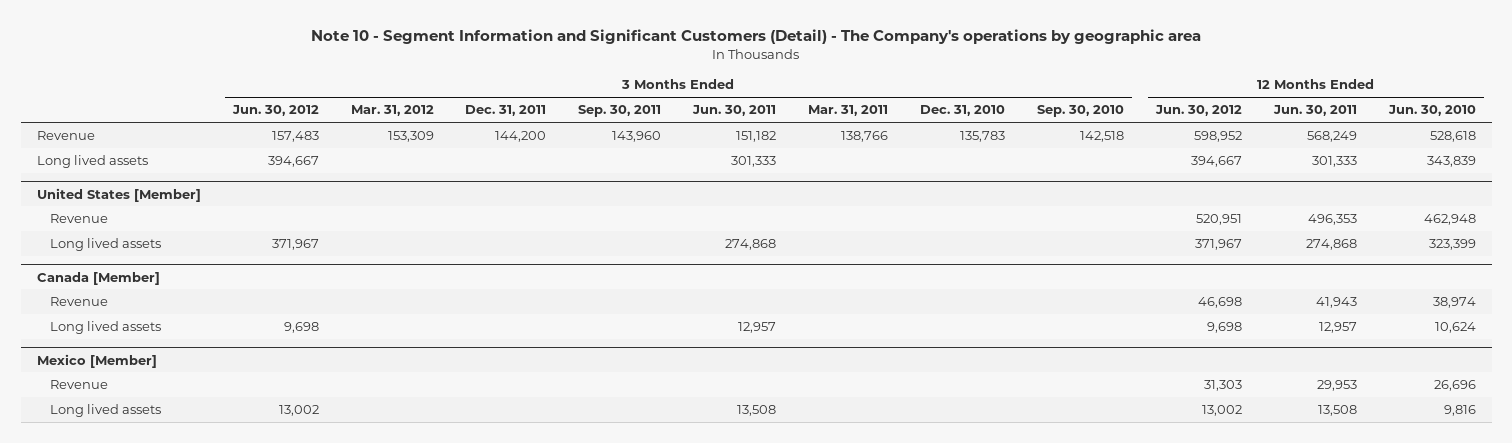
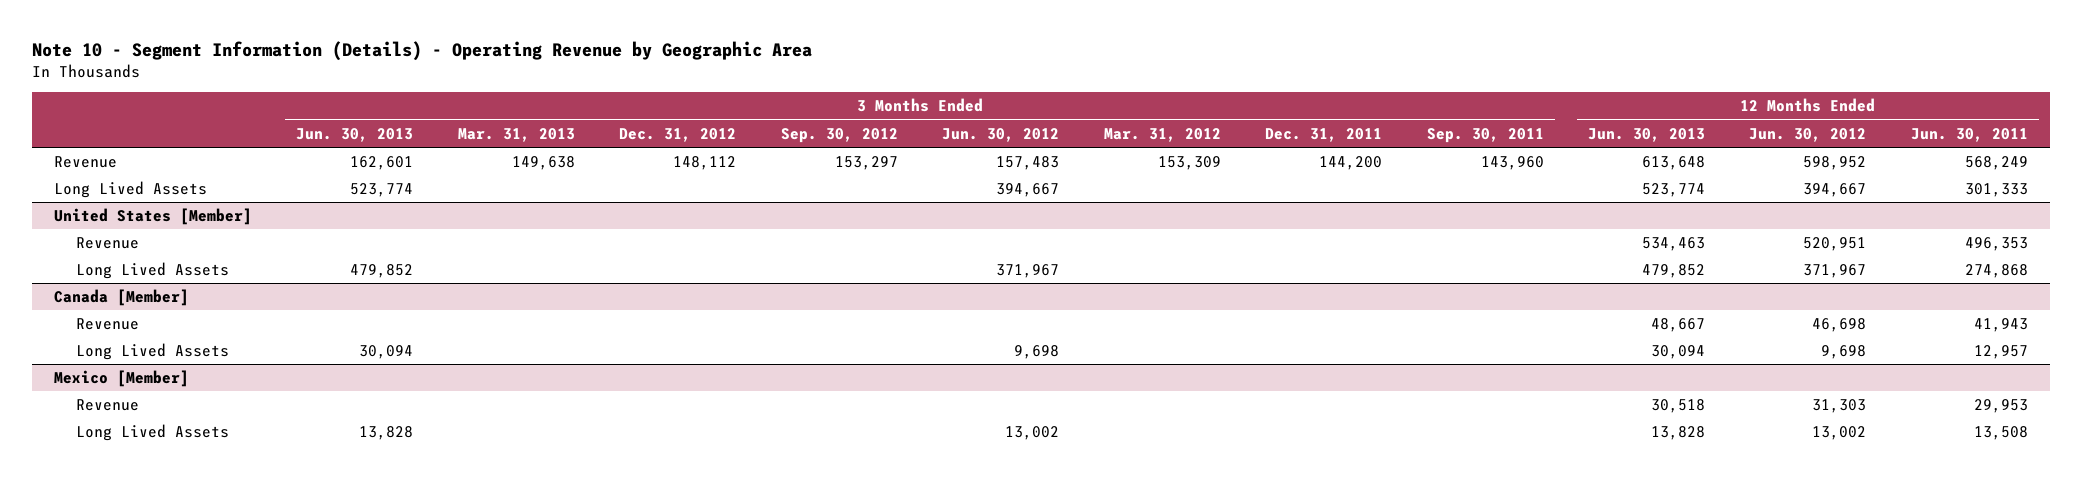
- Note 10 - Segment Information and Significant Customers (Detail) - The Company's operations by geographic area
+ Note 10 - Segment Information (Details) - Operating Revenue by Geographic Area
- | 3 Months Ended Jun. 30, 2012 | 3 Months Ended Mar. 31, 2012 | 3 Months Ended Dec. 31, 2011 | 3 Months Ended Sep. 30, 2011 | 3 Months Ended Jun. 30, 2011 | 3 Months Ended Mar. 31, 2011 | 3 Months Ended Dec. 31, 2010 | 3 Months Ended Sep. 30, 2010 | 12 Months Ended Jun. 30, 2012 | 12 Months Ended Jun. 30, 2011 | 12 Months Ended Jun. 30, 2010
+ | 3 Months Ended Jun. 30, 2013 | 3 Months Ended Mar. 31, 2013 | 3 Months Ended Dec. 31, 2012 | 3 Months Ended Sep. 30, 2012 | 3 Months Ended Jun. 30, 2012 | 3 Months Ended Mar. 31, 2012 | 3 Months Ended Dec. 31, 2011 | 3 Months Ended Sep. 30, 2011 | 12 Months Ended Jun. 30, 2013 | 12 Months Ended Jun. 30, 2012 | 12 Months Ended Jun. 30, 2011
- Long lived assets | 394,667 | | | | 301,333 | | | | 394,667 | 301,333 | 343,839
+ Long Lived Assets | 523,774 | | | | 394,667 | | | | 523,774 | 394,667 | 301,333
@ United States [Member]
- Long lived assets | 371,967 | | | | 274,868 | | | | 371,967 | 274,868 | 323,399
+ Long Lived Assets | 479,852 | | | | 371,967 | | | | 479,852 | 371,967 | 274,868
@ Canada [Member]
- Long lived assets | 9,698 | | | | 12,957 | | | | 9,698 | 12,957 | 10,624
+ Long Lived Assets | 30,094 | | | | 9,698 | | | | 30,094 | 9,698 | 12,957
@ Mexico [Member]
- Long lived assets | 13,002 | | | | 13,508 | | | | 13,002 | 13,508 | 9,816
+ Long Lived Assets | 13,828 | | | | 13,002 | | | | 13,828 | 13,002 | 13,508

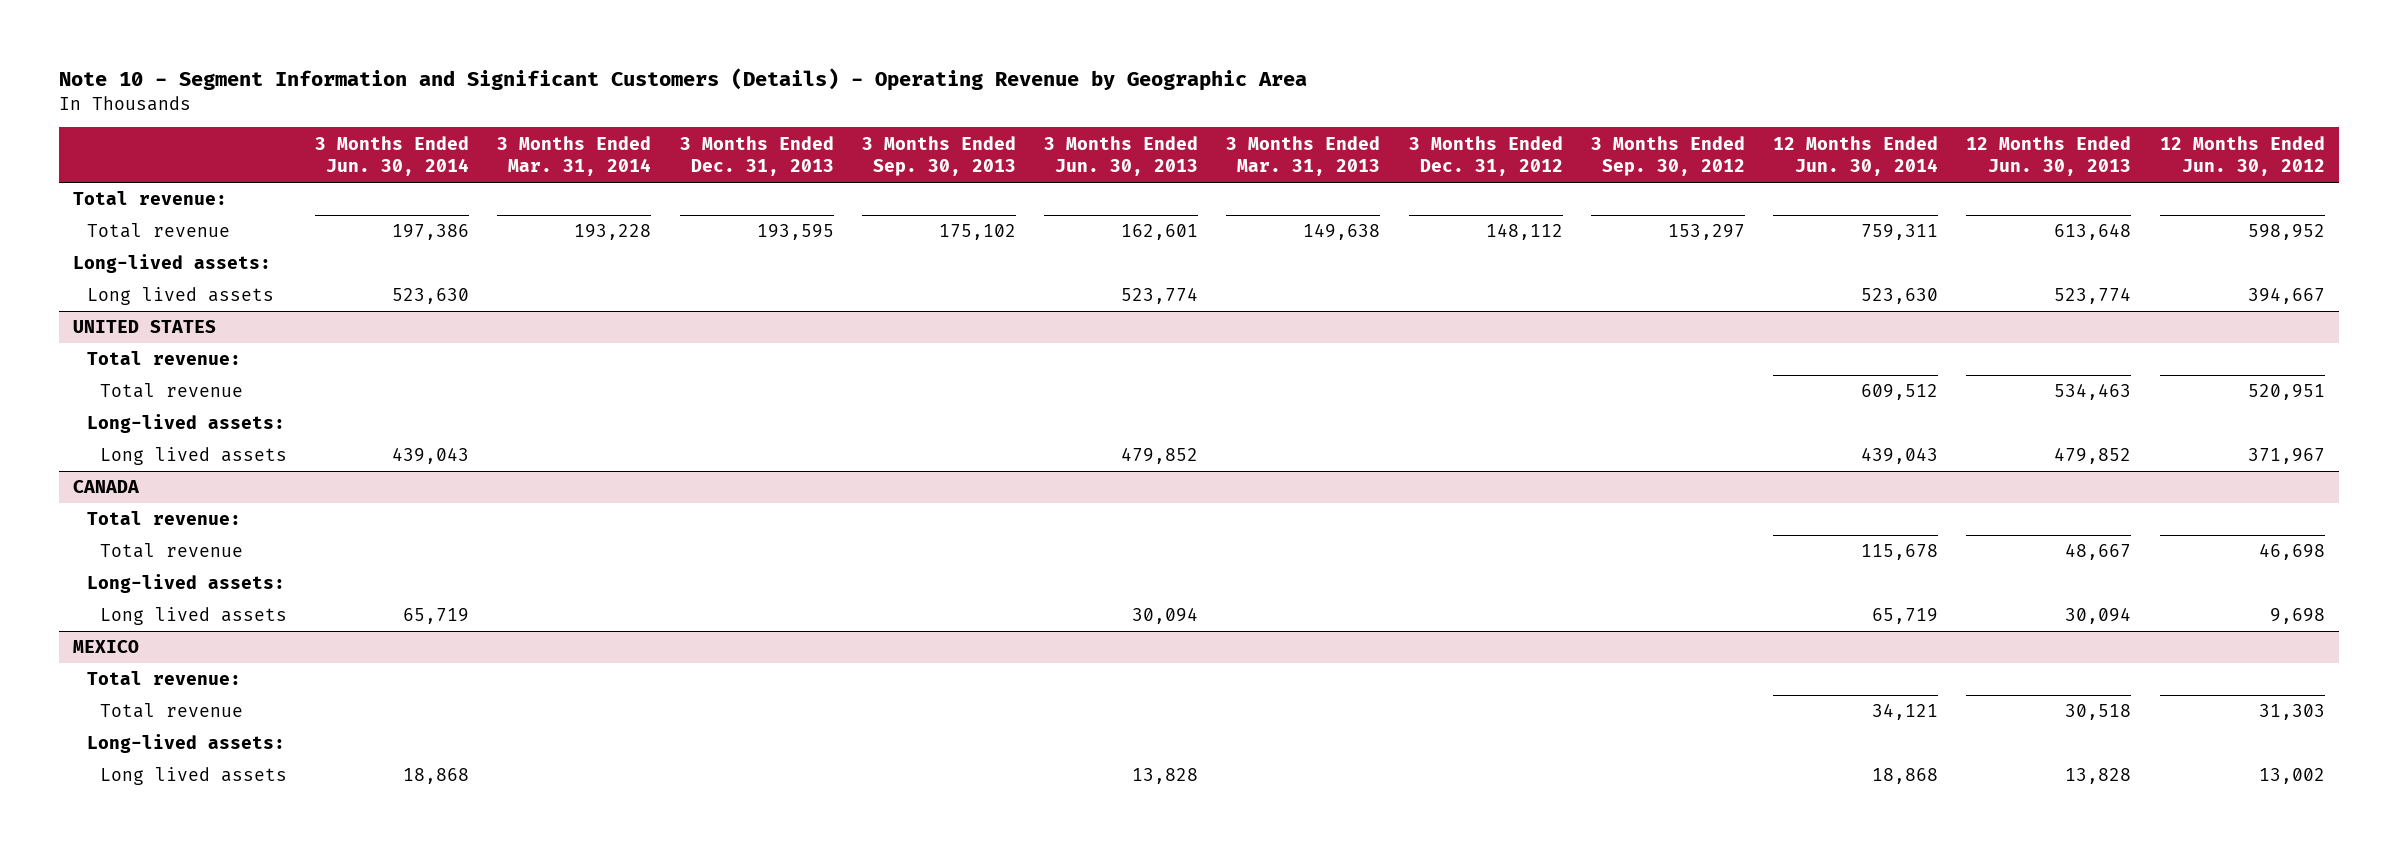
- Note 10 - Segment Information (Details) - Operating Revenue by Geographic Area
+ Note 10 - Segment Information and Significant Customers (Details) - Operating Revenue by Geographic Area
- | 3 Months Ended Jun. 30, 2013 | 3 Months Ended Mar. 31, 2013 | 3 Months Ended Dec. 31, 2012 | 3 Months Ended Sep. 30, 2012 | 3 Months Ended Jun. 30, 2012 | 3 Months Ended Mar. 31, 2012 | 3 Months Ended Dec. 31, 2011 | 3 Months Ended Sep. 30, 2011 | 12 Months Ended Jun. 30, 2013 | 12 Months Ended Jun. 30, 2012 | 12 Months Ended Jun. 30, 2011
+ | 3 Months Ended Jun. 30, 2014 | 3 Months Ended Mar. 31, 2014 | 3 Months Ended Dec. 31, 2013 | 3 Months Ended Sep. 30, 2013 | 3 Months Ended Jun. 30, 2013 | 3 Months Ended Mar. 31, 2013 | 3 Months Ended Dec. 31, 2012 | 3 Months Ended Sep. 30, 2012 | 12 Months Ended Jun. 30, 2014 | 12 Months Ended Jun. 30, 2013 | 12 Months Ended Jun. 30, 2012
- Revenue | 162,601 | 149,638 | 148,112 | 153,297 | 157,483 | 153,309 | 144,200 | 143,960 | 613,648 | 598,952 | 568,249
- Long Lived Assets | 523,774 | | | | 394,667 | | | | 523,774 | 394,667 | 301,333
- United States [Member]
- Revenue | | | | | | | | | 534,463 | 520,951 | 496,353
- Long Lived Assets | 479,852 | | | | 371,967 | | | | 479,852 | 371,967 | 274,868
- Canada [Member]
- Revenue | | | | | | | | | 48,667 | 46,698 | 41,943
- Long Lived Assets | 30,094 | | | | 9,698 | | | | 30,094 | 9,698 | 12,957
- Mexico [Member]
- Revenue | | | | | | | | | 30,518 | 31,303 | 29,953
- Long Lived Assets | 13,828 | | | | 13,002 | | | | 13,828 | 13,002 | 13,508
+ Total revenue:
+ Total revenue | 197,386 | 193,228 | 193,595 | 175,102 | 162,601 | 149,638 | 148,112 | 153,297 | 759,311 | 613,648 | 598,952
+ Long-lived assets:
+ Long lived assets | 523,630 | | | | 523,774 | | | | 523,630 | 523,774 | 394,667
+ UNITED STATES
+ Total revenue:
+ Total revenue | | | | | | | | | 609,512 | 534,463 | 520,951
+ Long-lived assets:
+ Long lived assets | 439,043 | | | | 479,852 | | | | 439,043 | 479,852 | 371,967
+ CANADA
+ Total revenue:
+ Total revenue | | | | | | | | | 115,678 | 48,667 | 46,698
+ Long-lived assets:
+ Long lived assets | 65,719 | | | | 30,094 | | | | 65,719 | 30,094 | 9,698
+ MEXICO
+ Total revenue:
+ Total revenue | | | | | | | | | 34,121 | 30,518 | 31,303
+ Long-lived assets:
+ Long lived assets | 18,868 | | | | 13,828 | | | | 18,868 | 13,828 | 13,002

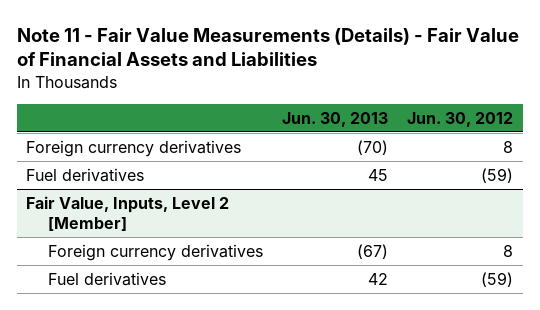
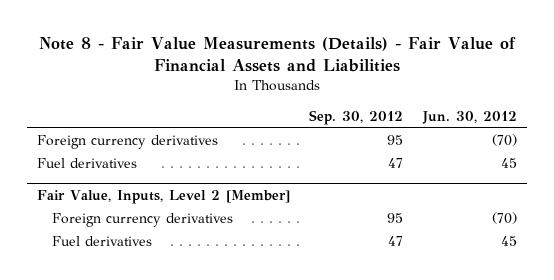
- Note 11 - Fair Value Measurements (Details) - Fair Value of Financial Assets and Liabilities
+ Note 8 - Fair Value Measurements (Details) - Fair Value of Financial Assets and Liabilities
- | Jun. 30, 2013 | Jun. 30, 2012
+ | Sep. 30, 2012 | Jun. 30, 2012
- Foreign currency derivatives | (70) | 8
- Fuel derivatives | 45 | (59)
+ Foreign currency derivatives | 95 | (70)
+ Fuel derivatives | 47 | 45
@ Fair Value, Inputs, Level 2 [Member]
- Foreign currency derivatives | (67) | 8
- Fuel derivatives | 42 | (59)
+ Foreign currency derivatives | 95 | (70)
+ Fuel derivatives | 47 | 45

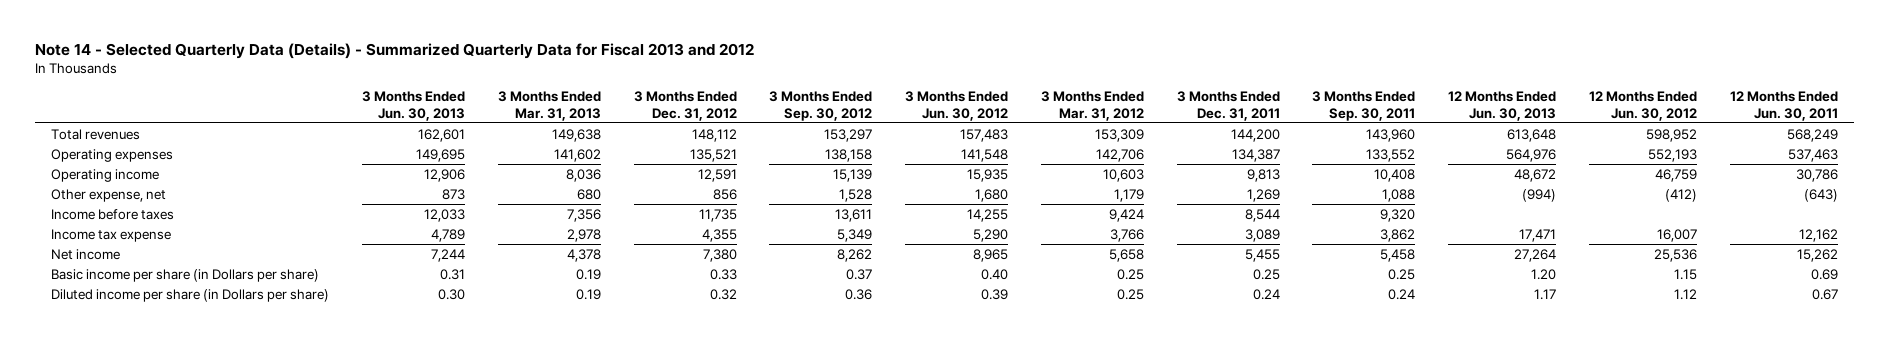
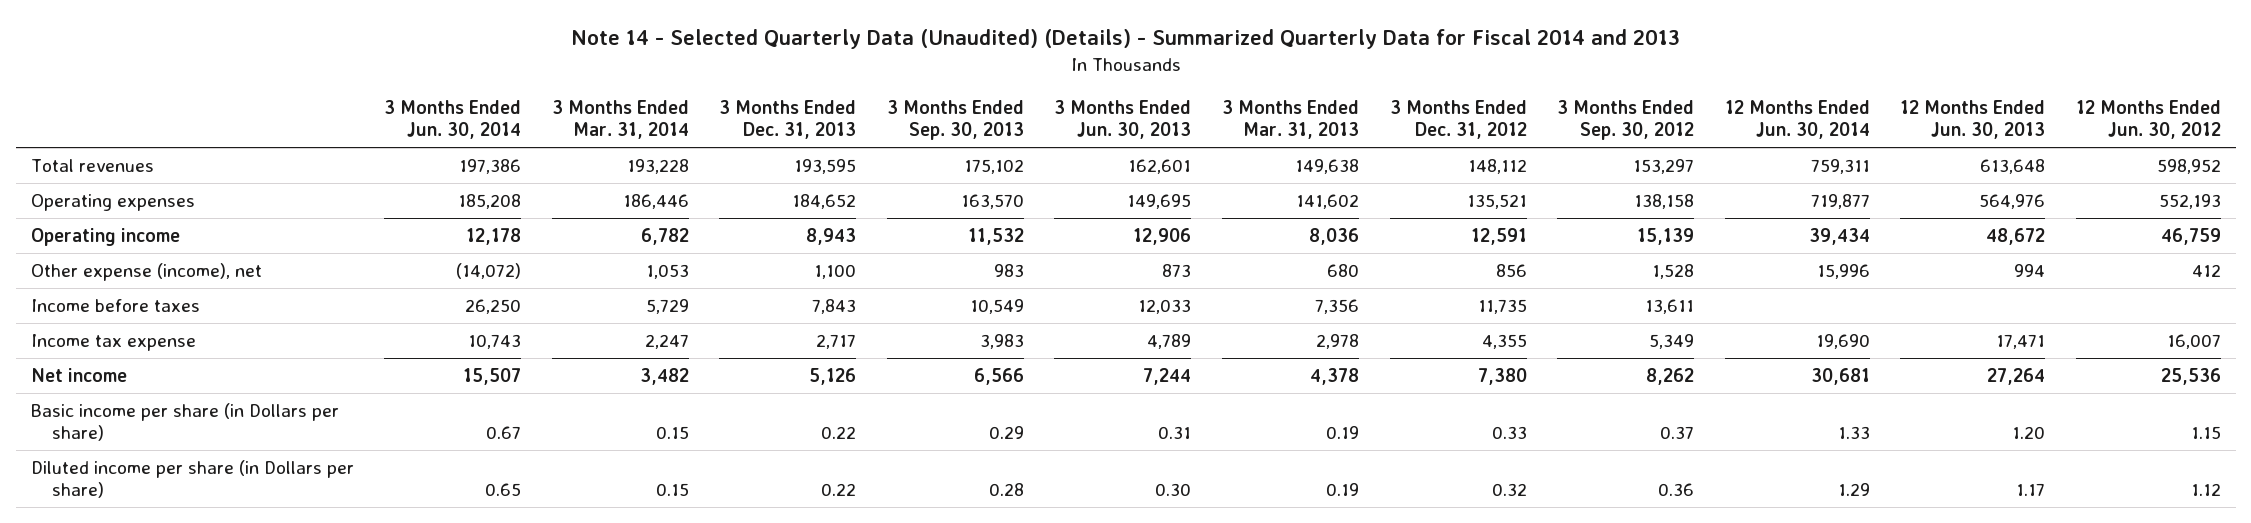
- Note 14 - Selected Quarterly Data (Details) - Summarized Quarterly Data for Fiscal 2013 and 2012
+ Note 14 - Selected Quarterly Data (Unaudited) (Details) - Summarized Quarterly Data for Fiscal 2014 and 2013
- | 3 Months Ended Jun. 30, 2013 | 3 Months Ended Mar. 31, 2013 | 3 Months Ended Dec. 31, 2012 | 3 Months Ended Sep. 30, 2012 | 3 Months Ended Jun. 30, 2012 | 3 Months Ended Mar. 31, 2012 | 3 Months Ended Dec. 31, 2011 | 3 Months Ended Sep. 30, 2011 | 12 Months Ended Jun. 30, 2013 | 12 Months Ended Jun. 30, 2012 | 12 Months Ended Jun. 30, 2011
+ | 3 Months Ended Jun. 30, 2014 | 3 Months Ended Mar. 31, 2014 | 3 Months Ended Dec. 31, 2013 | 3 Months Ended Sep. 30, 2013 | 3 Months Ended Jun. 30, 2013 | 3 Months Ended Mar. 31, 2013 | 3 Months Ended Dec. 31, 2012 | 3 Months Ended Sep. 30, 2012 | 12 Months Ended Jun. 30, 2014 | 12 Months Ended Jun. 30, 2013 | 12 Months Ended Jun. 30, 2012
- Other expense, net | 873 | 680 | 856 | 1,528 | 1,680 | 1,179 | 1,269 | 1,088 | (994) | (412) | (643)
+ Other expense (income), net | (14,072) | 1,053 | 1,100 | 983 | 873 | 680 | 856 | 1,528 | 15,996 | 994 | 412

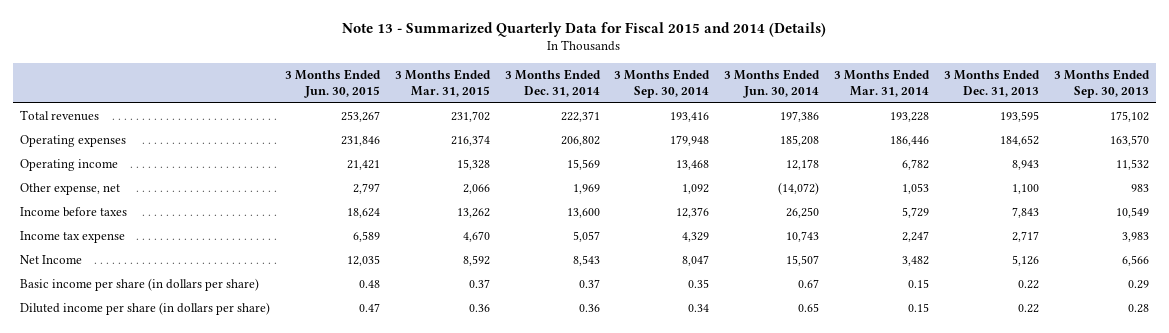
- Note 14 - Selected Quarterly Data (Unaudited) (Details) - Summarized Quarterly Data for Fiscal 2014 and 2013
+ Note 13 - Summarized Quarterly Data for Fiscal 2015 and 2014 (Details)
- | 3 Months Ended Jun. 30, 2014 | 3 Months Ended Mar. 31, 2014 | 3 Months Ended Dec. 31, 2013 | 3 Months Ended Sep. 30, 2013 | 3 Months Ended Jun. 30, 2013 | 3 Months Ended Mar. 31, 2013 | 3 Months Ended Dec. 31, 2012 | 3 Months Ended Sep. 30, 2012 | 12 Months Ended Jun. 30, 2014 | 12 Months Ended Jun. 30, 2013 | 12 Months Ended Jun. 30, 2012
+ | 3 Months Ended Jun. 30, 2015 | 3 Months Ended Mar. 31, 2015 | 3 Months Ended Dec. 31, 2014 | 3 Months Ended Sep. 30, 2014 | 3 Months Ended Jun. 30, 2014 | 3 Months Ended Mar. 31, 2014 | 3 Months Ended Dec. 31, 2013 | 3 Months Ended Sep. 30, 2013
- Other expense (income), net | (14,072) | 1,053 | 1,100 | 983 | 873 | 680 | 856 | 1,528 | 15,996 | 994 | 412
+ Other expense, net | 2,797 | 2,066 | 1,969 | 1,092 | (14,072) | 1,053 | 1,100 | 983
- Net income | 15,507 | 3,482 | 5,126 | 6,566 | 7,244 | 4,378 | 7,380 | 8,262 | 30,681 | 27,264 | 25,536
- Basic income per share (in Dollars per share) | 0.67 | 0.15 | 0.22 | 0.29 | 0.31 | 0.19 | 0.33 | 0.37 | 1.33 | 1.20 | 1.15
- Diluted income per share (in Dollars per share) | 0.65 | 0.15 | 0.22 | 0.28 | 0.30 | 0.19 | 0.32 | 0.36 | 1.29 | 1.17 | 1.12
+ Net Income | 12,035 | 8,592 | 8,543 | 8,047 | 15,507 | 3,482 | 5,126 | 6,566
+ Basic income per share (in dollars per share) | 0.48 | 0.37 | 0.37 | 0.35 | 0.67 | 0.15 | 0.22 | 0.29
+ Diluted income per share (in dollars per share) | 0.47 | 0.36 | 0.36 | 0.34 | 0.65 | 0.15 | 0.22 | 0.28

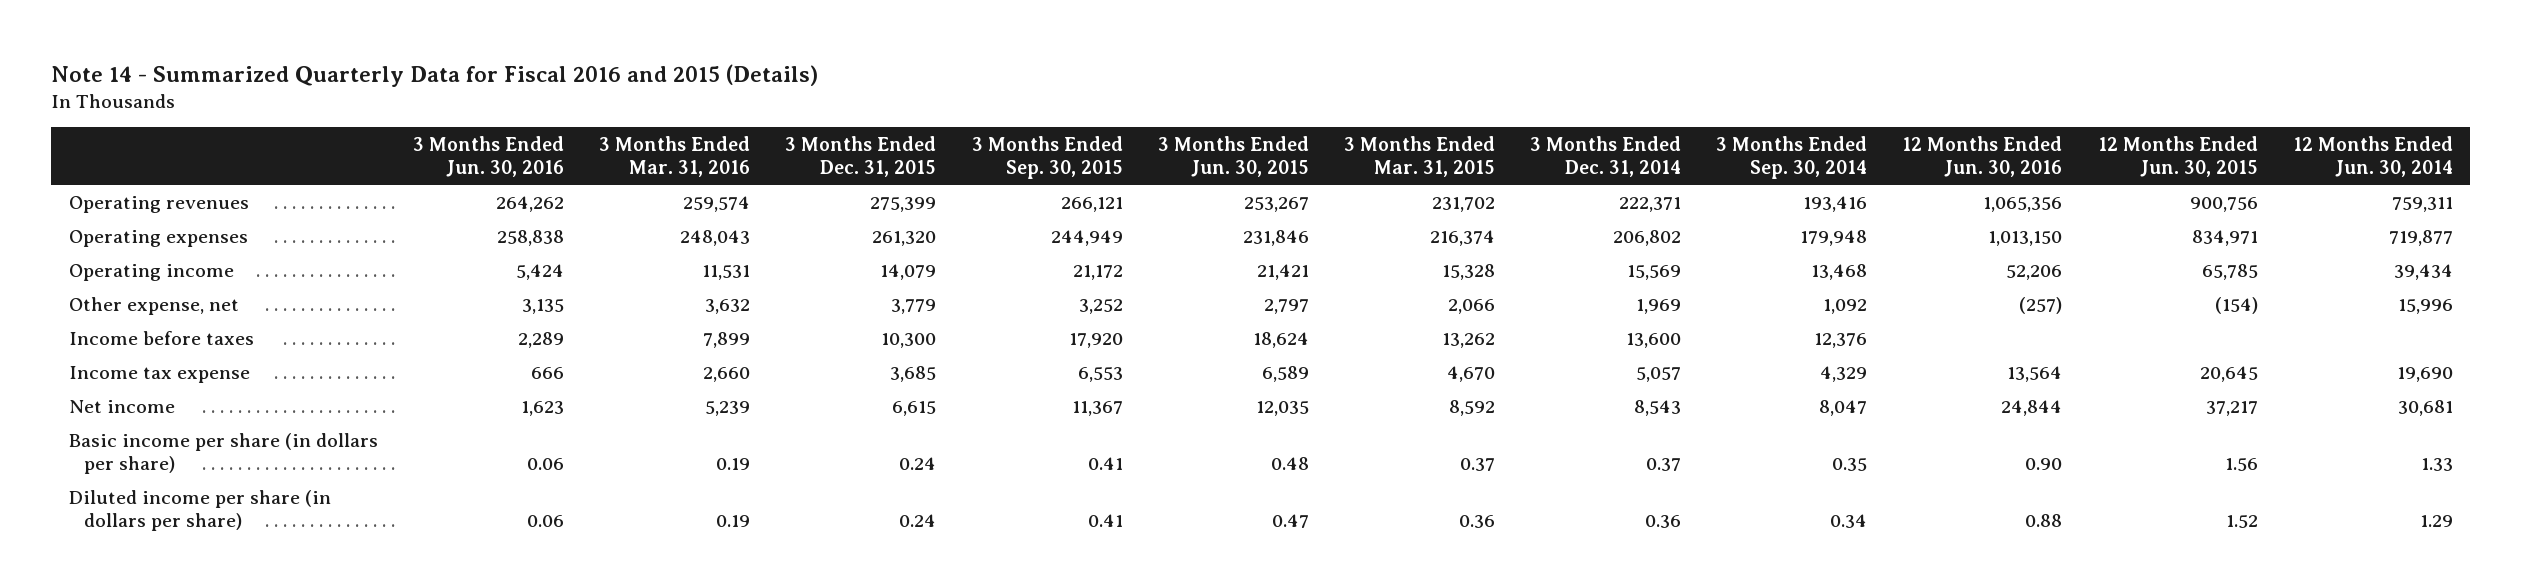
- Note 13 - Summarized Quarterly Data for Fiscal 2015 and 2014 (Details)
+ Note 14 - Summarized Quarterly Data for Fiscal 2016 and 2015 (Details)
- | 3 Months Ended Jun. 30, 2015 | 3 Months Ended Mar. 31, 2015 | 3 Months Ended Dec. 31, 2014 | 3 Months Ended Sep. 30, 2014 | 3 Months Ended Jun. 30, 2014 | 3 Months Ended Mar. 31, 2014 | 3 Months Ended Dec. 31, 2013 | 3 Months Ended Sep. 30, 2013
+ | 3 Months Ended Jun. 30, 2016 | 3 Months Ended Mar. 31, 2016 | 3 Months Ended Dec. 31, 2015 | 3 Months Ended Sep. 30, 2015 | 3 Months Ended Jun. 30, 2015 | 3 Months Ended Mar. 31, 2015 | 3 Months Ended Dec. 31, 2014 | 3 Months Ended Sep. 30, 2014 | 12 Months Ended Jun. 30, 2016 | 12 Months Ended Jun. 30, 2015 | 12 Months Ended Jun. 30, 2014
- Total revenues | 253,267 | 231,702 | 222,371 | 193,416 | 197,386 | 193,228 | 193,595 | 175,102
+ Operating revenues | 264,262 | 259,574 | 275,399 | 266,121 | 253,267 | 231,702 | 222,371 | 193,416 | 1,065,356 | 900,756 | 759,311
- Net Income | 12,035 | 8,592 | 8,543 | 8,047 | 15,507 | 3,482 | 5,126 | 6,566
+ Net income | 1,623 | 5,239 | 6,615 | 11,367 | 12,035 | 8,592 | 8,543 | 8,047 | 24,844 | 37,217 | 30,681

